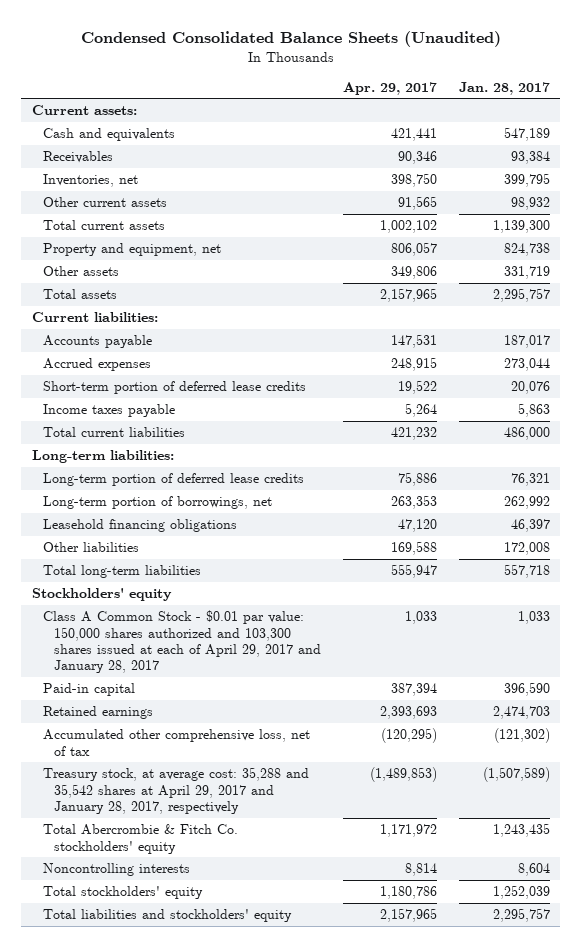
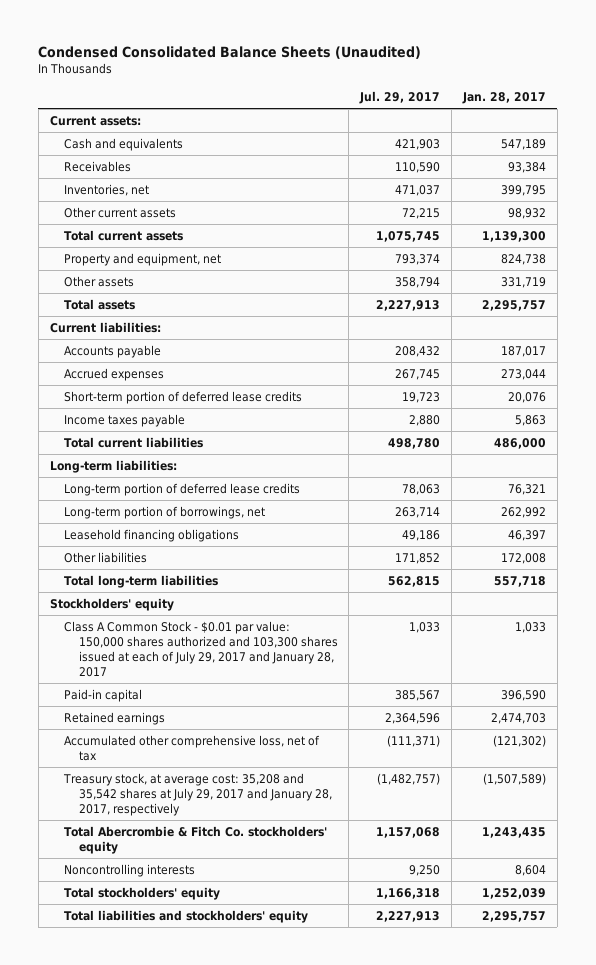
- | Apr. 29, 2017 | Jan. 28, 2017
+ | Jul. 29, 2017 | Jan. 28, 2017
- Class A Common Stock - $0.01 par value: 150,000 shares authorized and 103,300 shares issued at each of April 29, 2017 and January 28, 2017 | 1,033 | 1,033
+ Class A Common Stock - $0.01 par value: 150,000 shares authorized and 103,300 shares issued at each of July 29, 2017 and January 28, 2017 | 1,033 | 1,033
- Treasury stock, at average cost: 35,288 and 35,542 shares at April 29, 2017 and January 28, 2017, respectively | (1,489,853) | (1,507,589)
+ Treasury stock, at average cost: 35,208 and 35,542 shares at July 29, 2017 and January 28, 2017, respectively | (1,482,757) | (1,507,589)

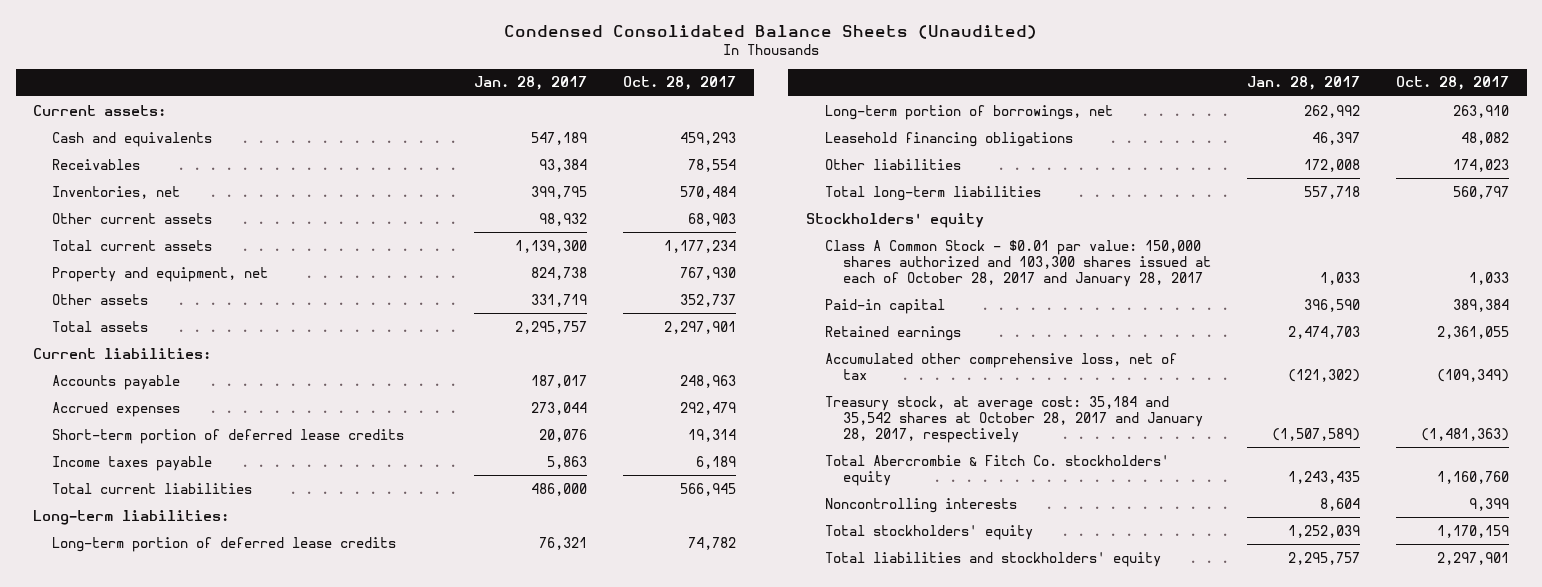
- | Jul. 29, 2017 | Jan. 28, 2017
+ | Jan. 28, 2017 | Oct. 28, 2017
- Class A Common Stock - $0.01 par value: 150,000 shares authorized and 103,300 shares issued at each of July 29, 2017 and January 28, 2017 | 1,033 | 1,033
+ Class A Common Stock - $0.01 par value: 150,000 shares authorized and 103,300 shares issued at each of October 28, 2017 and January 28, 2017 | 1,033 | 1,033
- Treasury stock, at average cost: 35,208 and 35,542 shares at July 29, 2017 and January 28, 2017, respectively | (1,482,757) | (1,507,589)
+ Treasury stock, at average cost: 35,184 and 35,542 shares at October 28, 2017 and January 28, 2017, respectively | (1,507,589) | (1,481,363)

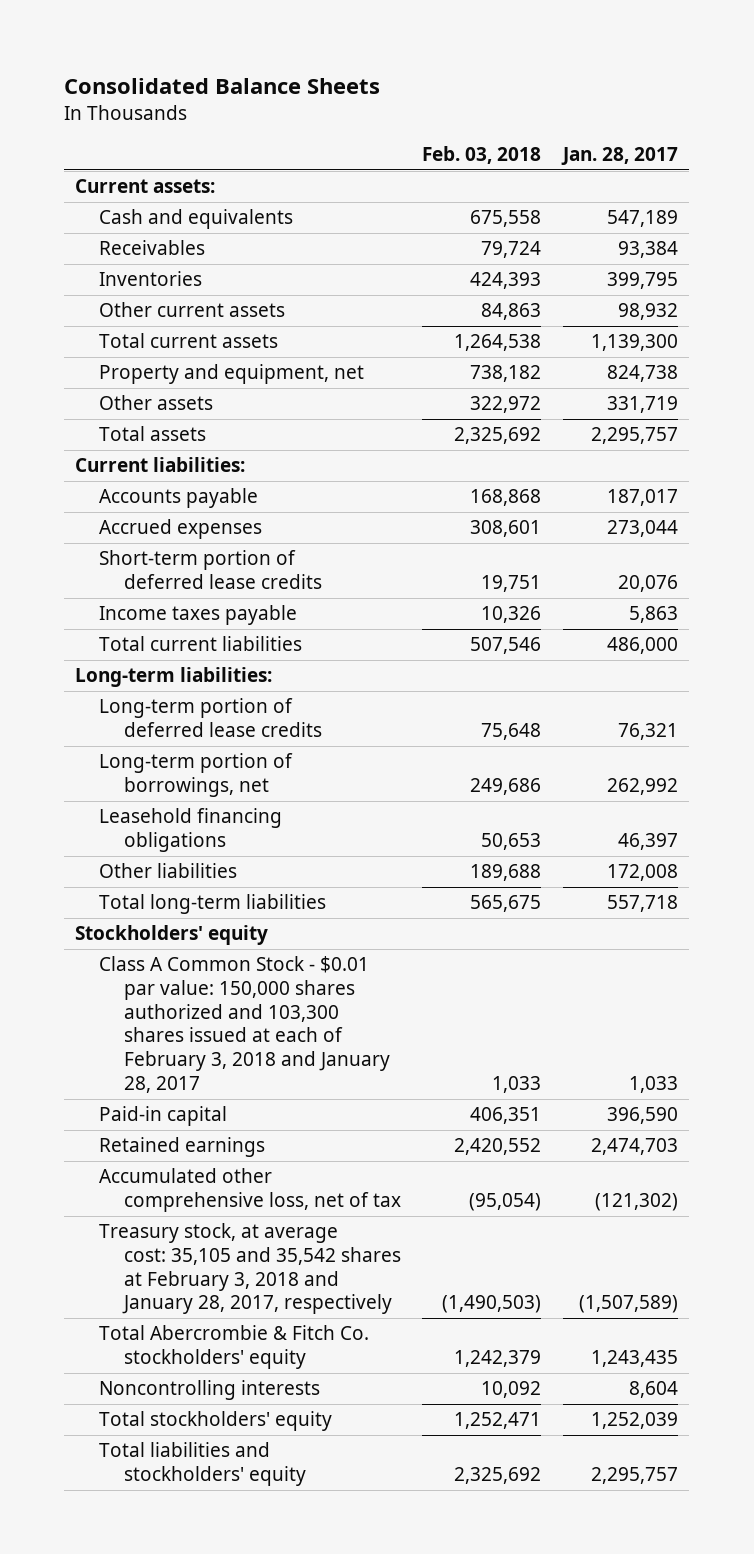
- Condensed Consolidated Balance Sheets (Unaudited)
+ Consolidated Balance Sheets
- | Jan. 28, 2017 | Oct. 28, 2017
+ | Feb. 03, 2018 | Jan. 28, 2017
- Inventories, net | 399,795 | 570,484
+ Inventories | 424,393 | 399,795
- Class A Common Stock - $0.01 par value: 150,000 shares authorized and 103,300 shares issued at each of October 28, 2017 and January 28, 2017 | 1,033 | 1,033
+ Class A Common Stock - $0.01 par value: 150,000 shares authorized and 103,300 shares issued at each of February 3, 2018 and January 28, 2017 | 1,033 | 1,033
- Treasury stock, at average cost: 35,184 and 35,542 shares at October 28, 2017 and January 28, 2017, respectively | (1,507,589) | (1,481,363)
+ Treasury stock, at average cost: 35,105 and 35,542 shares at February 3, 2018 and January 28, 2017, respectively | (1,490,503) | (1,507,589)

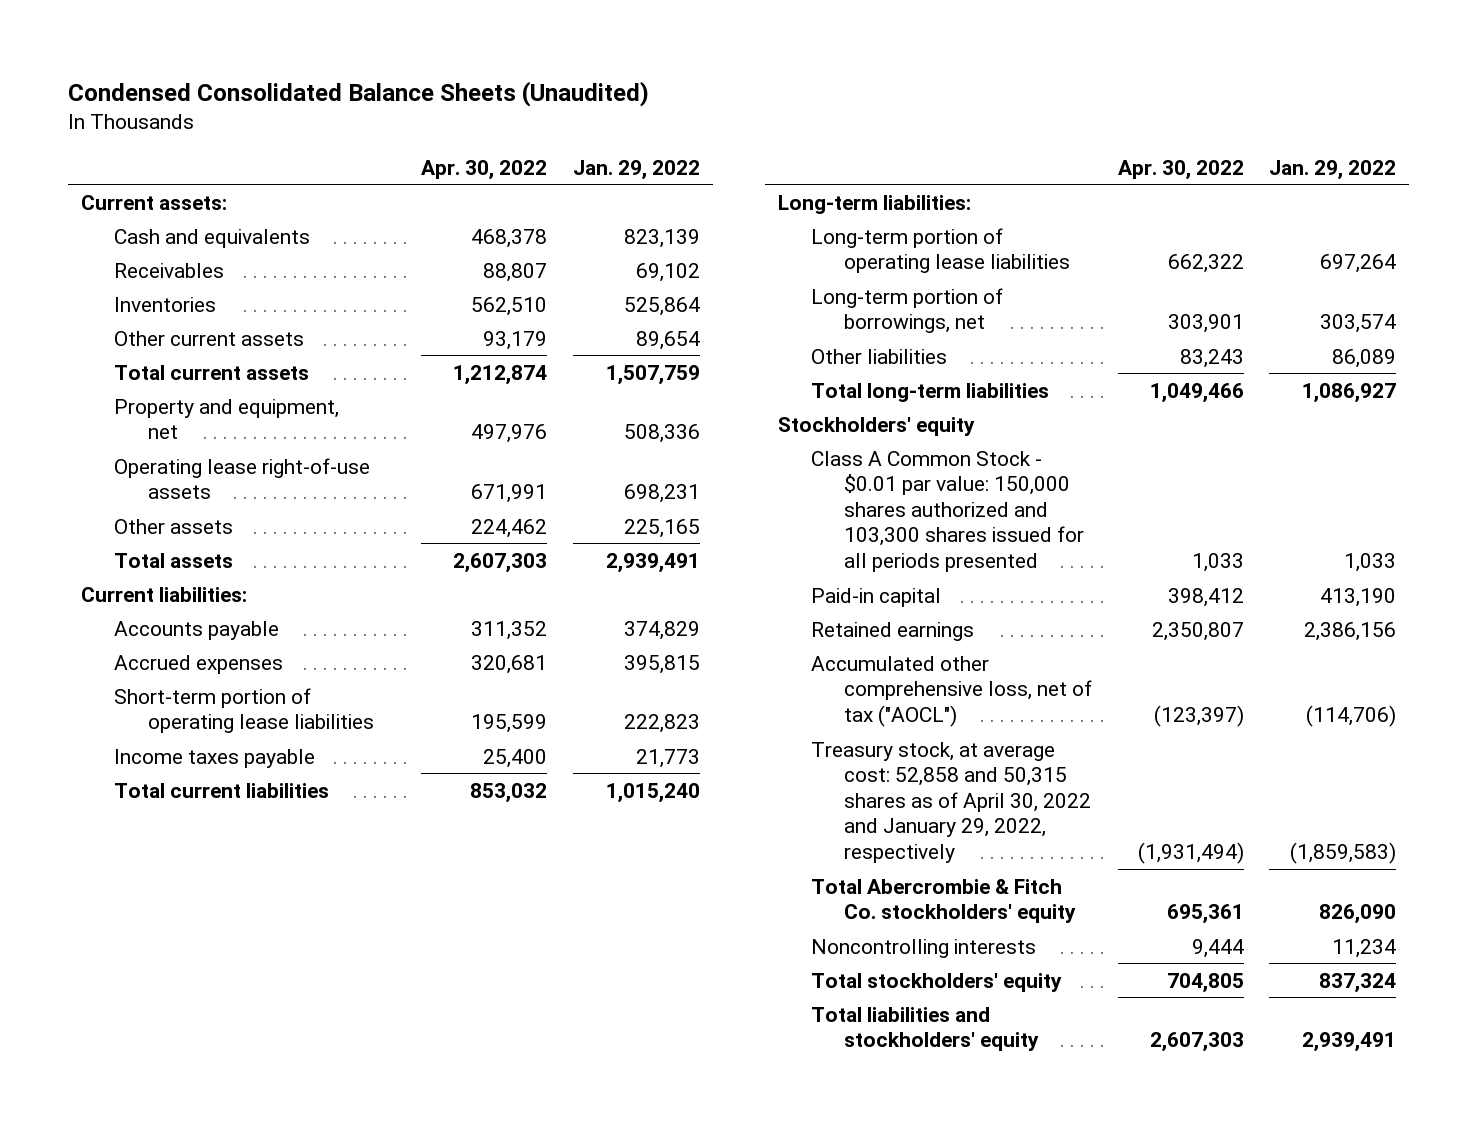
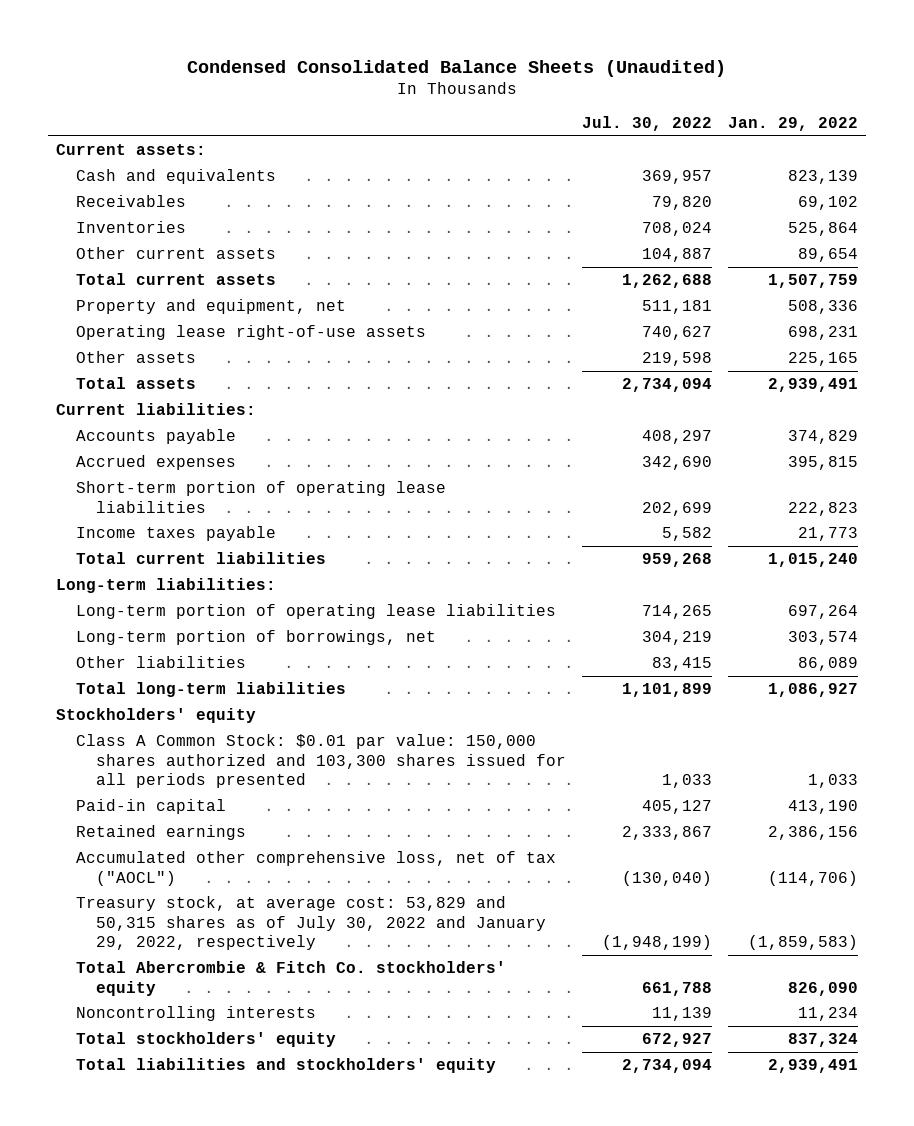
- | Apr. 30, 2022 | Jan. 29, 2022
+ | Jul. 30, 2022 | Jan. 29, 2022
- Class A Common Stock - $0.01 par value: 150,000 shares authorized and 103,300 shares issued for all periods presented | 1,033 | 1,033
+ Class A Common Stock: $0.01 par value: 150,000 shares authorized and 103,300 shares issued for all periods presented | 1,033 | 1,033
- Treasury stock, at average cost: 52,858 and 50,315 shares as of April 30, 2022 and January 29, 2022, respectively | (1,931,494) | (1,859,583)
+ Treasury stock, at average cost: 53,829 and 50,315 shares as of July 30, 2022 and January 29, 2022, respectively | (1,948,199) | (1,859,583)

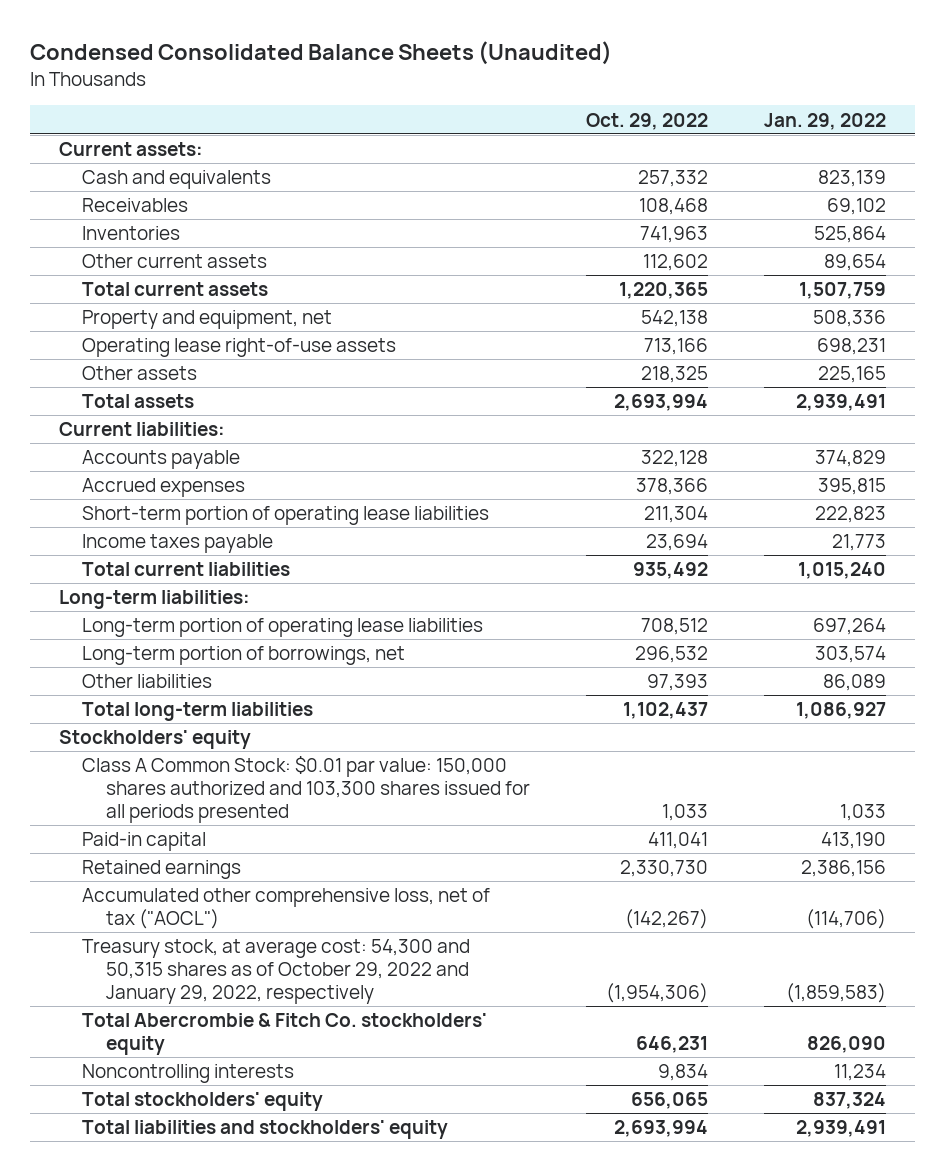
- | Jul. 30, 2022 | Jan. 29, 2022
+ | Oct. 29, 2022 | Jan. 29, 2022
- Treasury stock, at average cost: 53,829 and 50,315 shares as of July 30, 2022 and January 29, 2022, respectively | (1,948,199) | (1,859,583)
+ Treasury stock, at average cost: 54,300 and 50,315 shares as of October 29, 2022 and January 29, 2022, respectively | (1,954,306) | (1,859,583)

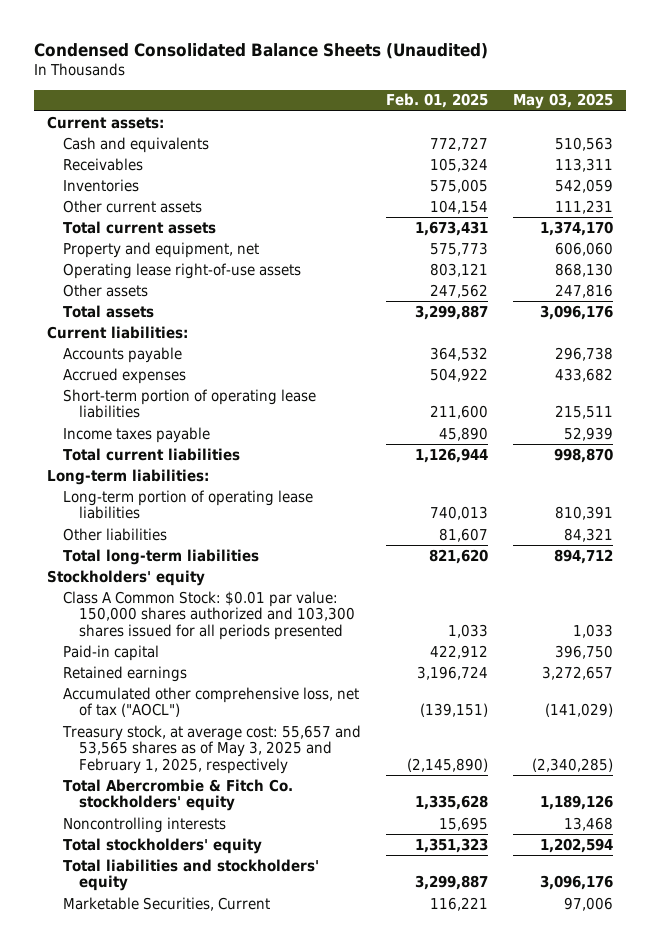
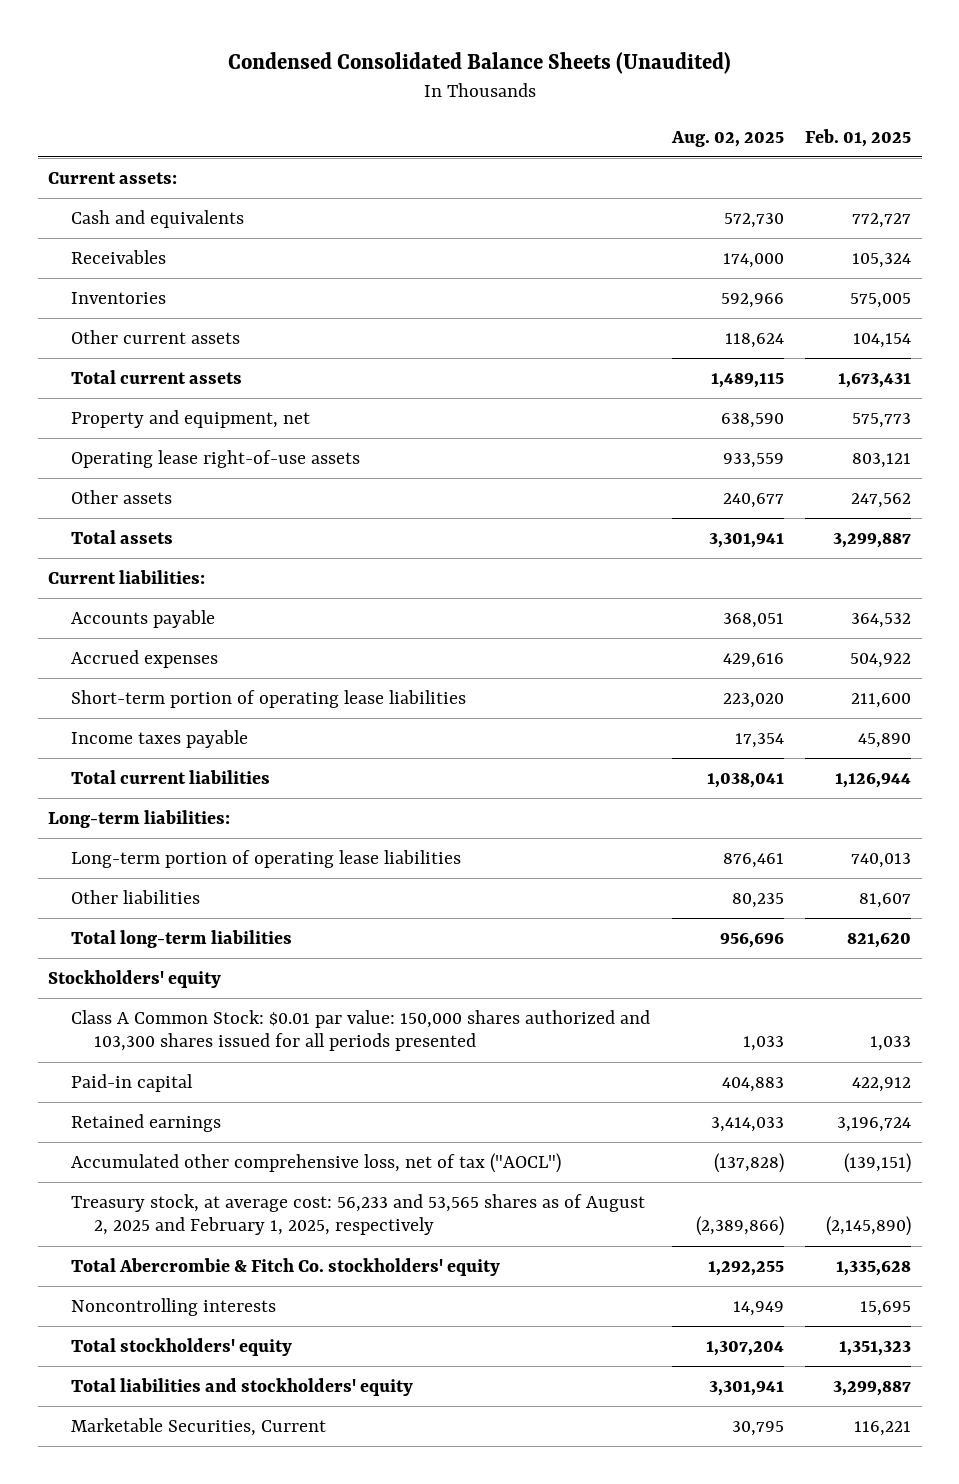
- | Feb. 01, 2025 | May 03, 2025
+ | Aug. 02, 2025 | Feb. 01, 2025
- Treasury stock, at average cost: 55,657 and 53,565 shares as of May 3, 2025 and February 1, 2025, respectively | (2,145,890) | (2,340,285)
+ Treasury stock, at average cost: 56,233 and 53,565 shares as of August 2, 2025 and February 1, 2025, respectively | (2,389,866) | (2,145,890)

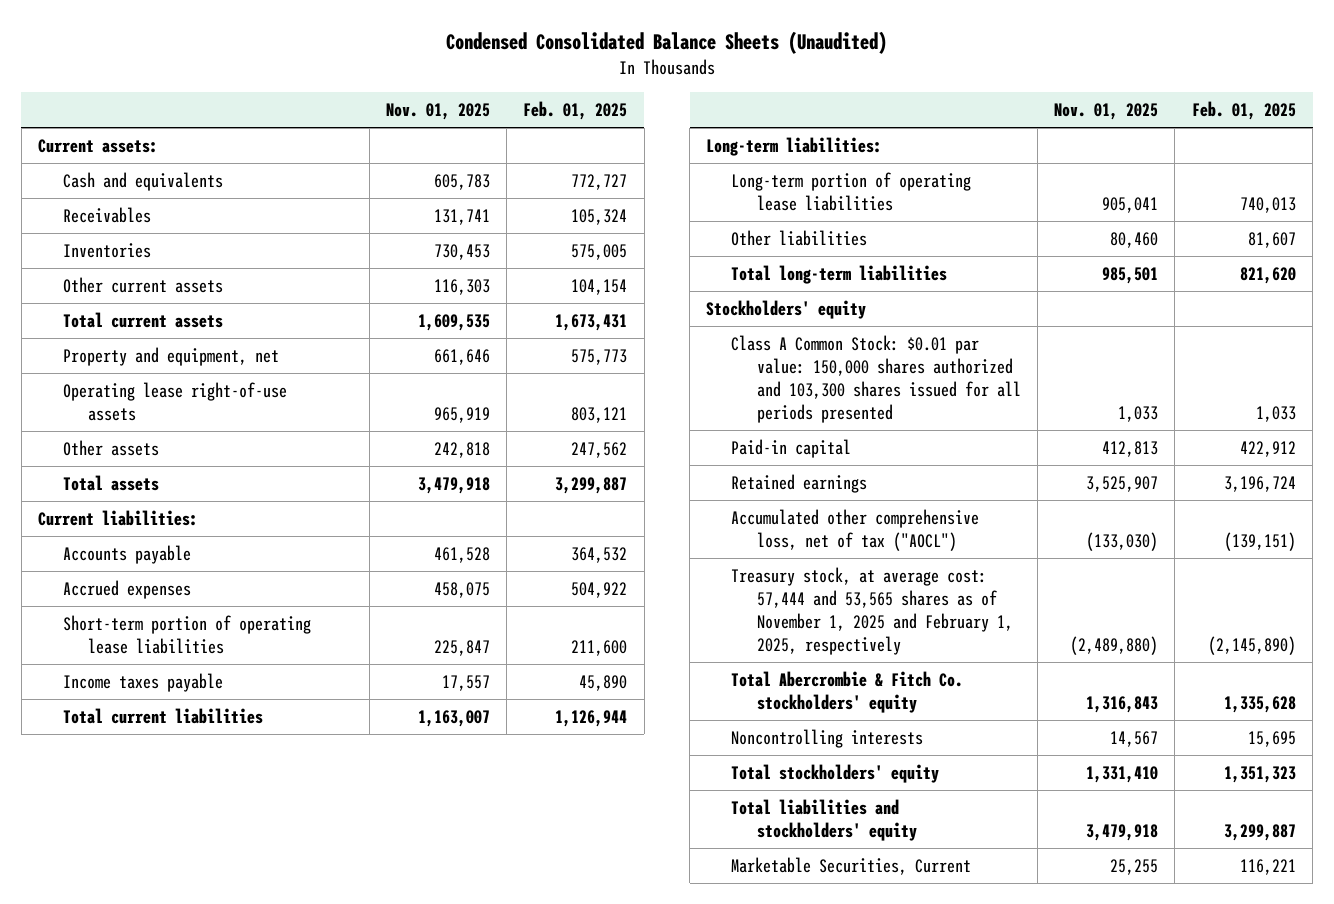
- | Aug. 02, 2025 | Feb. 01, 2025
+ | Nov. 01, 2025 | Feb. 01, 2025
- Treasury stock, at average cost: 56,233 and 53,565 shares as of August 2, 2025 and February 1, 2025, respectively | (2,389,866) | (2,145,890)
+ Treasury stock, at average cost: 57,444 and 53,565 shares as of November 1, 2025 and February 1, 2025, respectively | (2,489,880) | (2,145,890)

